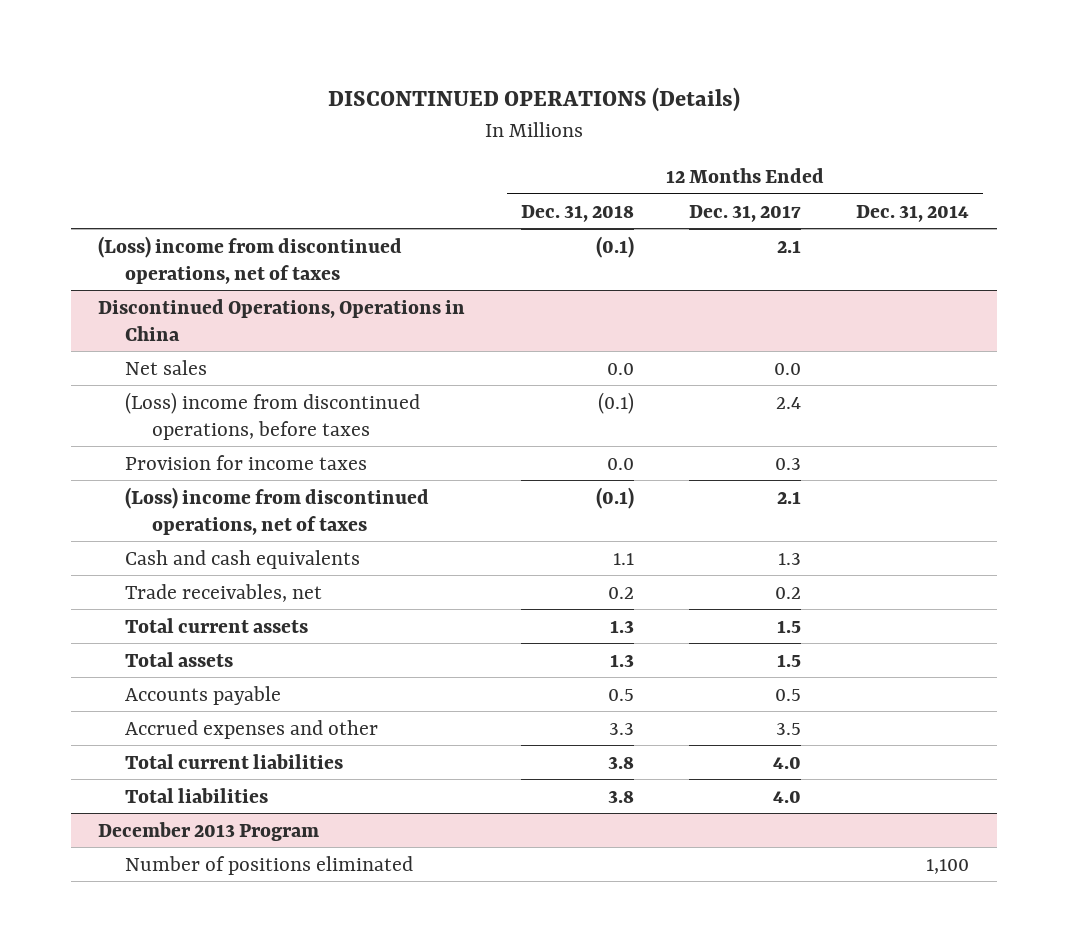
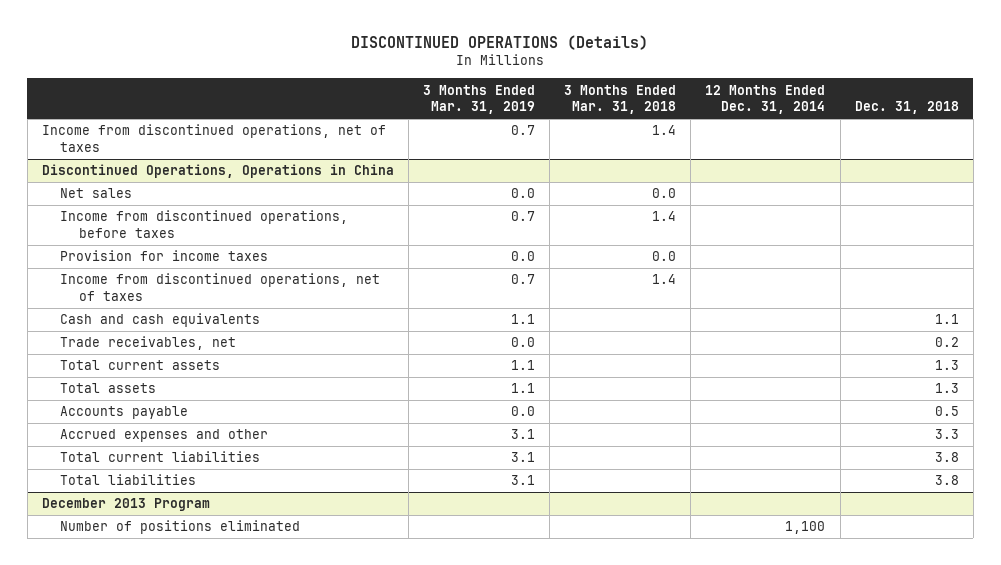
- | 12 Months Ended Dec. 31, 2018 | 12 Months Ended Dec. 31, 2017 | 12 Months Ended Dec. 31, 2014
+ | 3 Months Ended Mar. 31, 2019 | 3 Months Ended Mar. 31, 2018 | 12 Months Ended Dec. 31, 2014 | Dec. 31, 2018
- (Loss) income from discontinued operations, net of taxes | (0.1) | 2.1 |
+ Income from discontinued operations, net of taxes | 0.7 | 1.4 | |
@ Discontinued Operations, Operations in China
- (Loss) income from discontinued operations, before taxes | (0.1) | 2.4 |
+ Income from discontinued operations, before taxes | 0.7 | 1.4 | |
- (Loss) income from discontinued operations, net of taxes | (0.1) | 2.1 |
+ Income from discontinued operations, net of taxes | 0.7 | 1.4 | |

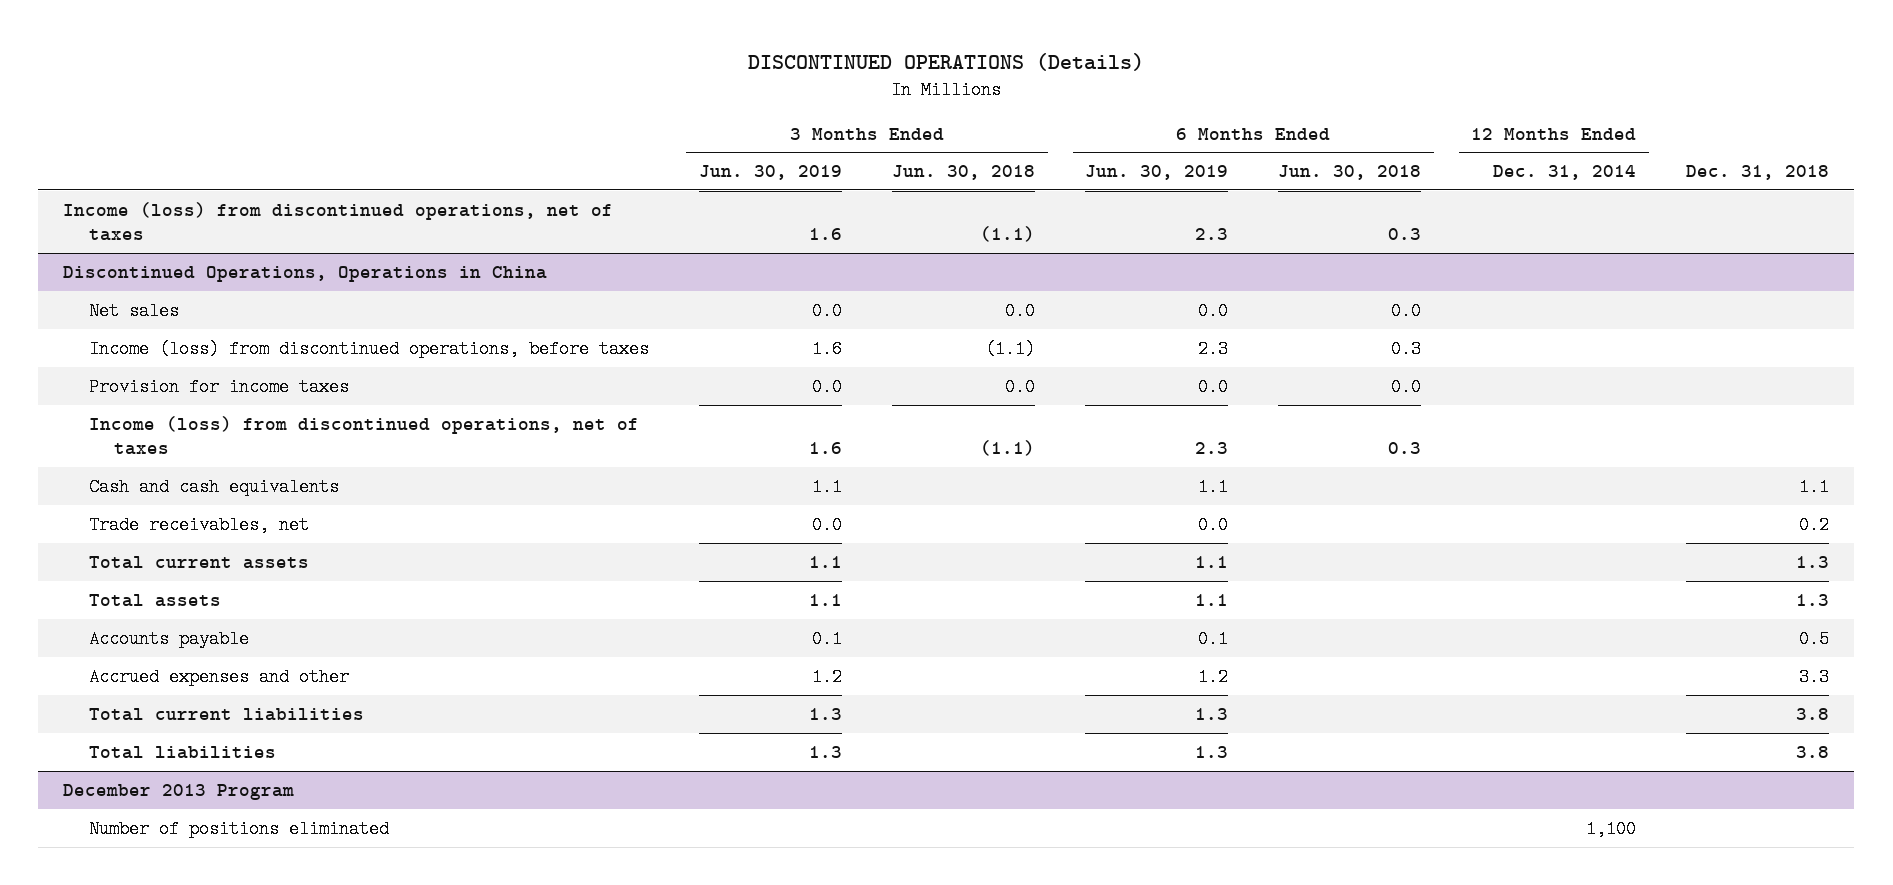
- | 3 Months Ended Mar. 31, 2019 | 3 Months Ended Mar. 31, 2018 | 12 Months Ended Dec. 31, 2014 | Dec. 31, 2018
+ | 3 Months Ended Jun. 30, 2019 | 3 Months Ended Jun. 30, 2018 | 6 Months Ended Jun. 30, 2019 | 6 Months Ended Jun. 30, 2018 | 12 Months Ended Dec. 31, 2014 | Dec. 31, 2018
- Income from discontinued operations, net of taxes | 0.7 | 1.4 | |
+ Income (loss) from discontinued operations, net of taxes | 1.6 | (1.1) | 2.3 | 0.3 | |
@ Discontinued Operations, Operations in China
- Income from discontinued operations, before taxes | 0.7 | 1.4 | |
+ Income (loss) from discontinued operations, before taxes | 1.6 | (1.1) | 2.3 | 0.3 | |
- Income from discontinued operations, net of taxes | 0.7 | 1.4 | |
+ Income (loss) from discontinued operations, net of taxes | 1.6 | (1.1) | 2.3 | 0.3 | |

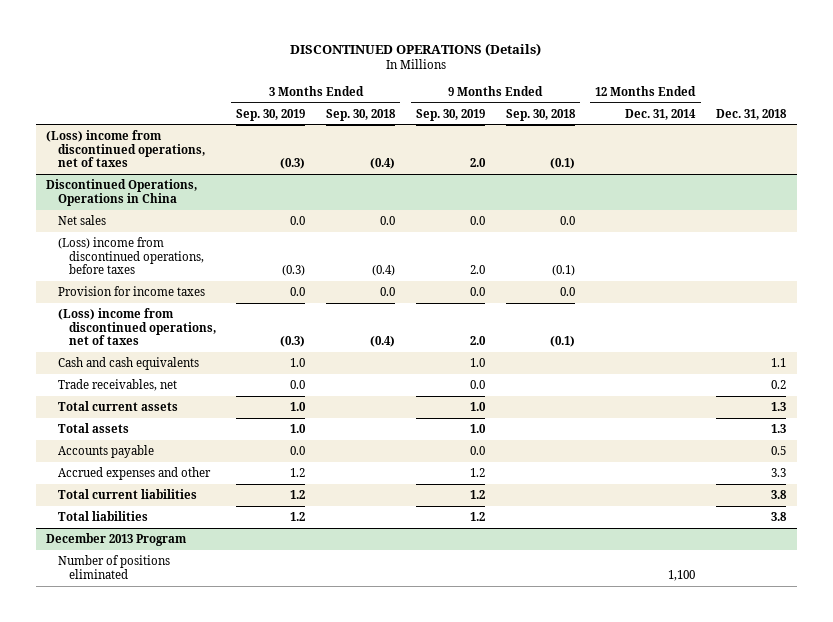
- | 3 Months Ended Jun. 30, 2019 | 3 Months Ended Jun. 30, 2018 | 6 Months Ended Jun. 30, 2019 | 6 Months Ended Jun. 30, 2018 | 12 Months Ended Dec. 31, 2014 | Dec. 31, 2018
+ | 3 Months Ended Sep. 30, 2019 | 3 Months Ended Sep. 30, 2018 | 9 Months Ended Sep. 30, 2019 | 9 Months Ended Sep. 30, 2018 | 12 Months Ended Dec. 31, 2014 | Dec. 31, 2018
- Income (loss) from discontinued operations, net of taxes | 1.6 | (1.1) | 2.3 | 0.3 | |
+ (Loss) income from discontinued operations, net of taxes | (0.3) | (0.4) | 2.0 | (0.1) | |
@ Discontinued Operations, Operations in China
- Income (loss) from discontinued operations, before taxes | 1.6 | (1.1) | 2.3 | 0.3 | |
+ (Loss) income from discontinued operations, before taxes | (0.3) | (0.4) | 2.0 | (0.1) | |
- Income (loss) from discontinued operations, net of taxes | 1.6 | (1.1) | 2.3 | 0.3 | |
+ (Loss) income from discontinued operations, net of taxes | (0.3) | (0.4) | 2.0 | (0.1) | |

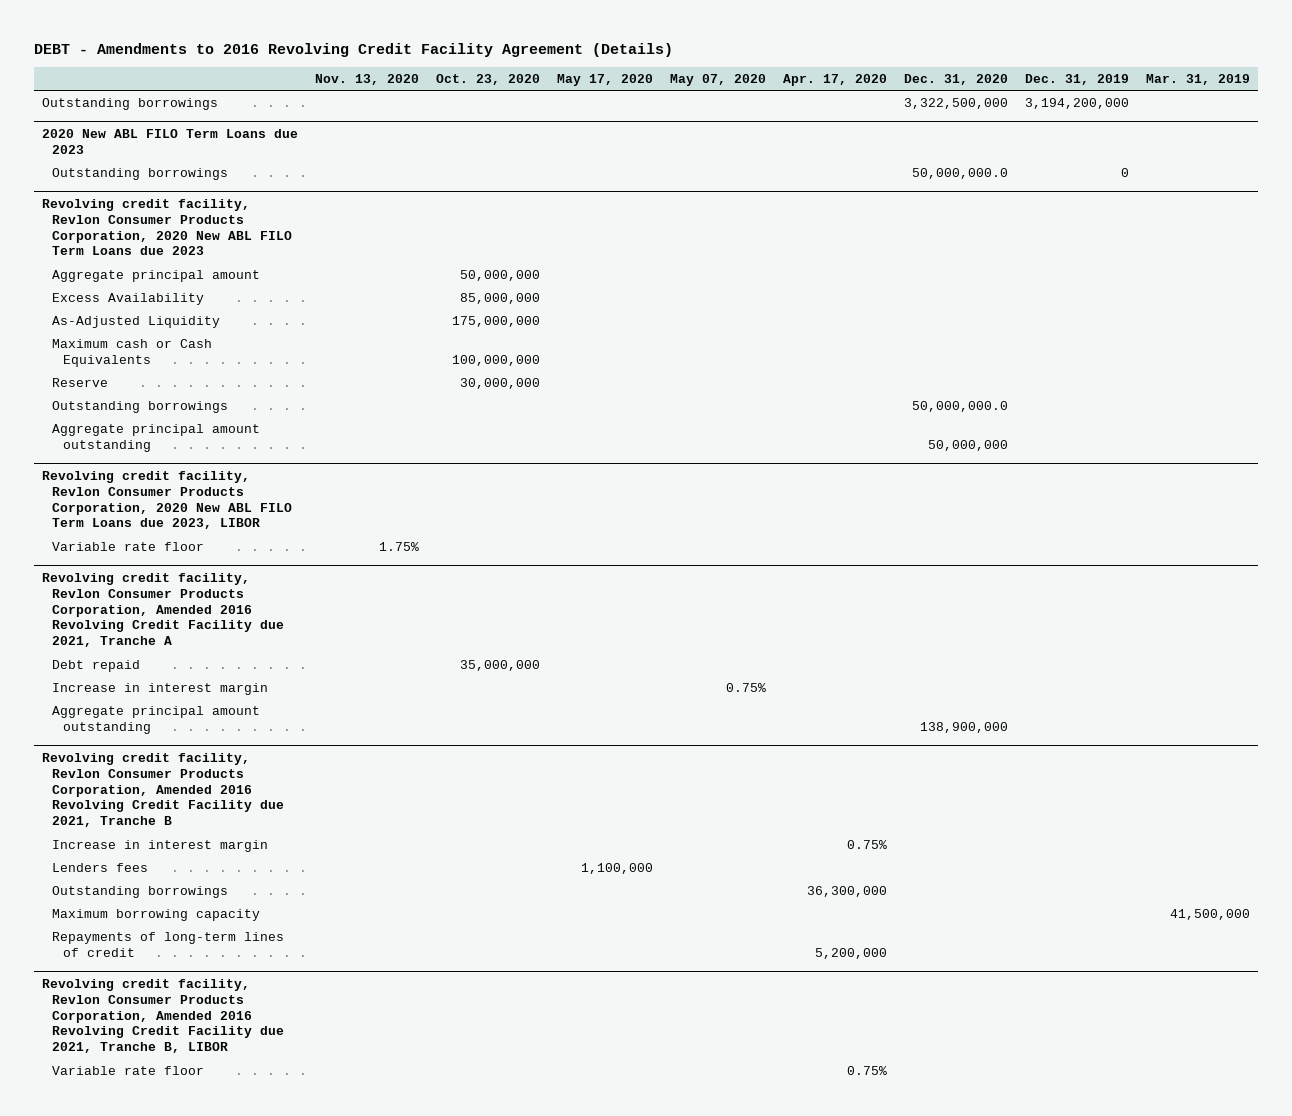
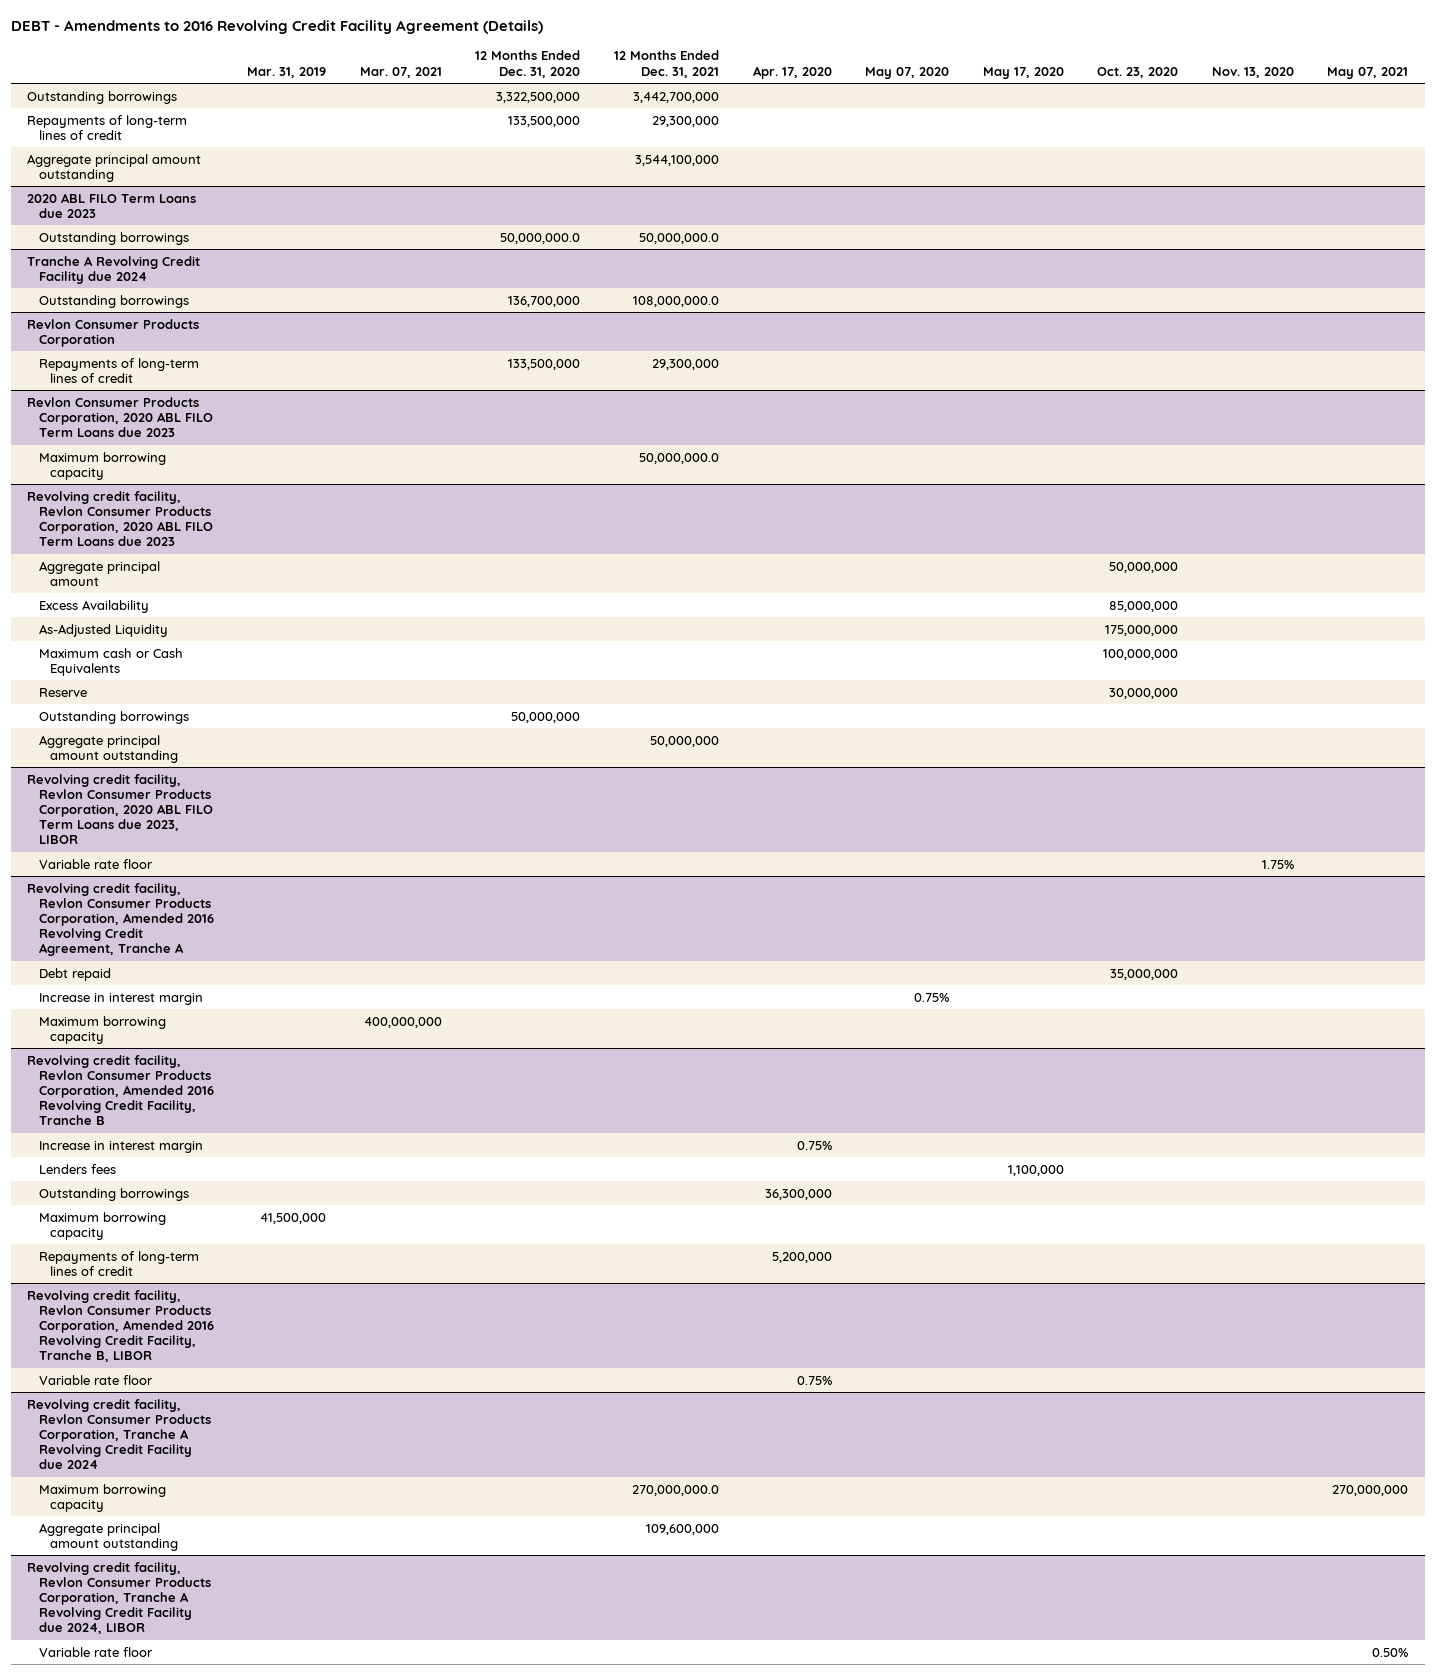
- | Nov. 13, 2020 | Oct. 23, 2020 | May 17, 2020 | May 07, 2020 | Apr. 17, 2020 | Dec. 31, 2020 | Dec. 31, 2019 | Mar. 31, 2019
+ | Mar. 31, 2019 | Mar. 07, 2021 | 12 Months Ended Dec. 31, 2020 | 12 Months Ended Dec. 31, 2021 | Apr. 17, 2020 | May 07, 2020 | May 17, 2020 | Oct. 23, 2020 | Nov. 13, 2020 | May 07, 2021
- 2020 New ABL FILO Term Loans due 2023
+ Repayments of long-term lines of credit | | | 133,500,000 | 29,300,000 | | | | | |
+ Aggregate principal amount outstanding | | | | 3,544,100,000 | | | | | |
+ 2020 ABL FILO Term Loans due 2023
- Revolving credit facility, Revlon Consumer Products Corporation, 2020 New ABL FILO Term Loans due 2023
+ Tranche A Revolving Credit Facility due 2024
+ Outstanding borrowings | | | 136,700,000 | 108,000,000.0 | | | | | |
+ Revlon Consumer Products Corporation
+ Repayments of long-term lines of credit | | | 133,500,000 | 29,300,000 | | | | | |
+ Revlon Consumer Products Corporation, 2020 ABL FILO Term Loans due 2023
+ Maximum borrowing capacity | | | | 50,000,000.0 | | | | | |
+ Revolving credit facility, Revlon Consumer Products Corporation, 2020 ABL FILO Term Loans due 2023
- Revolving credit facility, Revlon Consumer Products Corporation, 2020 New ABL FILO Term Loans due 2023, LIBOR
+ Revolving credit facility, Revlon Consumer Products Corporation, 2020 ABL FILO Term Loans due 2023, LIBOR
- Revolving credit facility, Revlon Consumer Products Corporation, Amended 2016 Revolving Credit Facility due 2021, Tranche A
+ Revolving credit facility, Revlon Consumer Products Corporation, Amended 2016 Revolving Credit Agreement, Tranche A
- Aggregate principal amount outstanding | | | | | | 138,900,000 | |
- Revolving credit facility, Revlon Consumer Products Corporation, Amended 2016 Revolving Credit Facility due 2021, Tranche B
+ Maximum borrowing capacity | | 400,000,000 | | | | | | | |
+ Revolving credit facility, Revlon Consumer Products Corporation, Amended 2016 Revolving Credit Facility, Tranche B
- Revolving credit facility, Revlon Consumer Products Corporation, Amended 2016 Revolving Credit Facility due 2021, Tranche B, LIBOR
+ Revolving credit facility, Revlon Consumer Products Corporation, Amended 2016 Revolving Credit Facility, Tranche B, LIBOR
+ Revolving credit facility, Revlon Consumer Products Corporation, Tranche A Revolving Credit Facility due 2024
+ Maximum borrowing capacity | | | | 270,000,000.0 | | | | | | 270,000,000
+ Aggregate principal amount outstanding | | | | 109,600,000 | | | | | |
+ Revolving credit facility, Revlon Consumer Products Corporation, Tranche A Revolving Credit Facility due 2024, LIBOR
+ Variable rate floor | | | | | | | | | | 0.50%

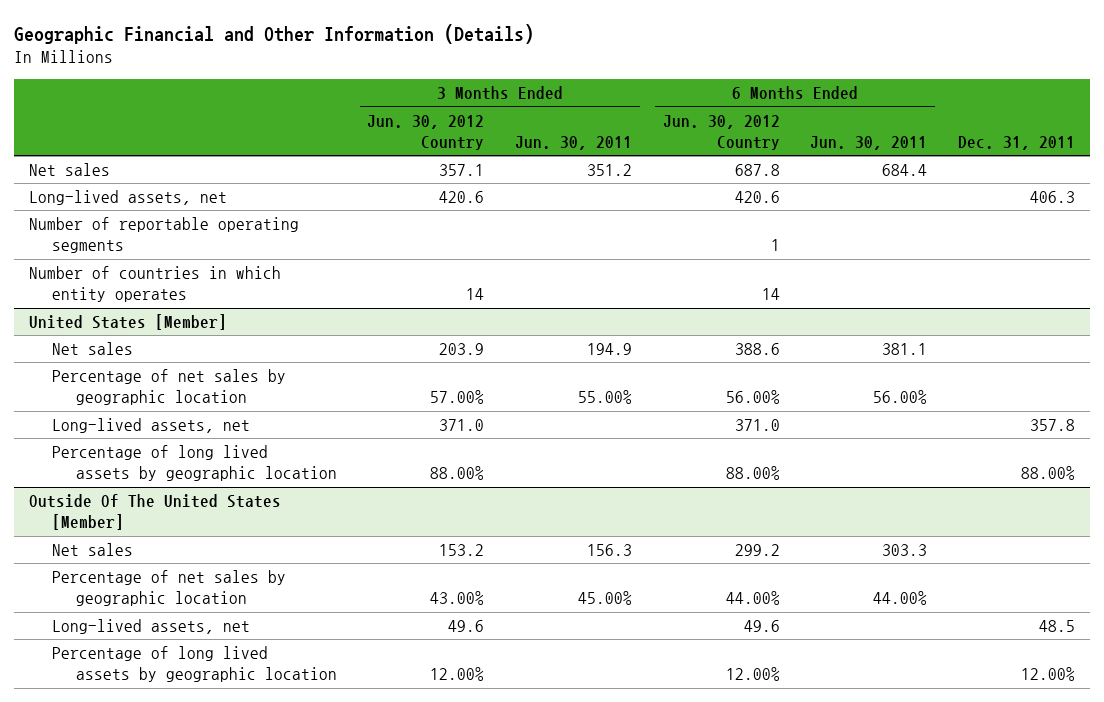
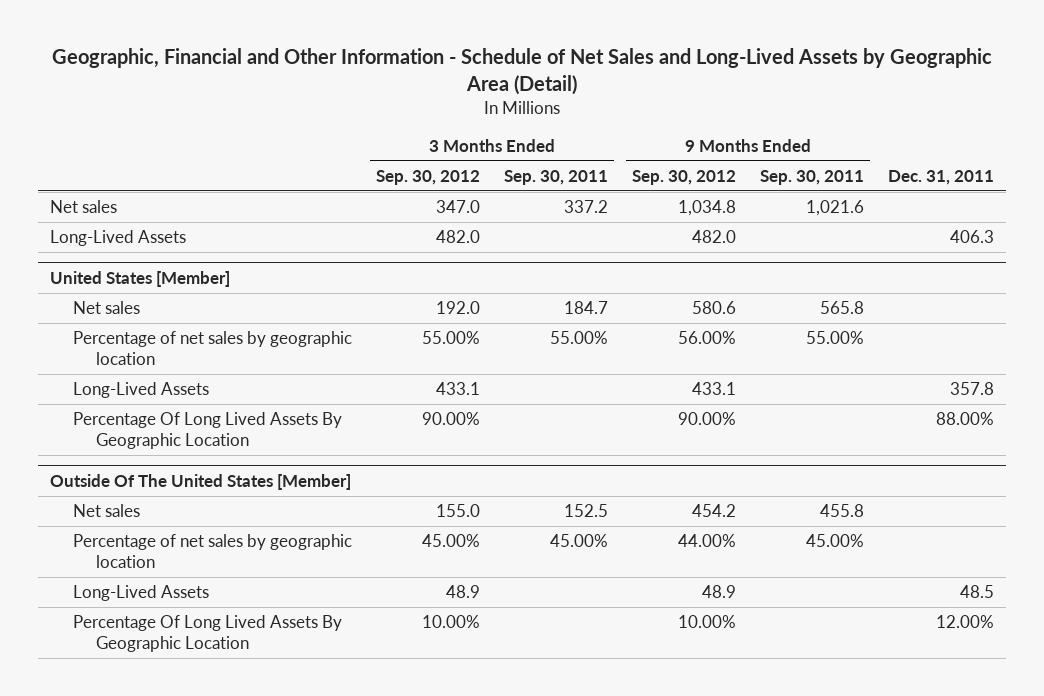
- Geographic Financial and Other Information (Details)
+ Geographic, Financial and Other Information - Schedule of Net Sales and Long-Lived Assets by Geographic Area (Detail)
- | 3 Months Ended Jun. 30, 2012 Country | 3 Months Ended Jun. 30, 2011 | 6 Months Ended Jun. 30, 2012 Country | 6 Months Ended Jun. 30, 2011 | Dec. 31, 2011
+ | 3 Months Ended Sep. 30, 2012 | 3 Months Ended Sep. 30, 2011 | 9 Months Ended Sep. 30, 2012 | 9 Months Ended Sep. 30, 2011 | Dec. 31, 2011
- Long-lived assets, net | 420.6 | | 420.6 | | 406.3
- Number of reportable operating segments | | | 1 | |
- Number of countries in which entity operates | 14 | | 14 | |
+ Long-Lived Assets | 482.0 | | 482.0 | | 406.3
@ United States [Member]
- Long-lived assets, net | 371.0 | | 371.0 | | 357.8
- Percentage of long lived assets by geographic location | 88.00% | | 88.00% | | 88.00%
+ Long-Lived Assets | 433.1 | | 433.1 | | 357.8
+ Percentage Of Long Lived Assets By Geographic Location | 90.00% | | 90.00% | | 88.00%
@ Outside Of The United States [Member]
- Long-lived assets, net | 49.6 | | 49.6 | | 48.5
- Percentage of long lived assets by geographic location | 12.00% | | 12.00% | | 12.00%
+ Long-Lived Assets | 48.9 | | 48.9 | | 48.5
+ Percentage Of Long Lived Assets By Geographic Location | 10.00% | | 10.00% | | 12.00%

